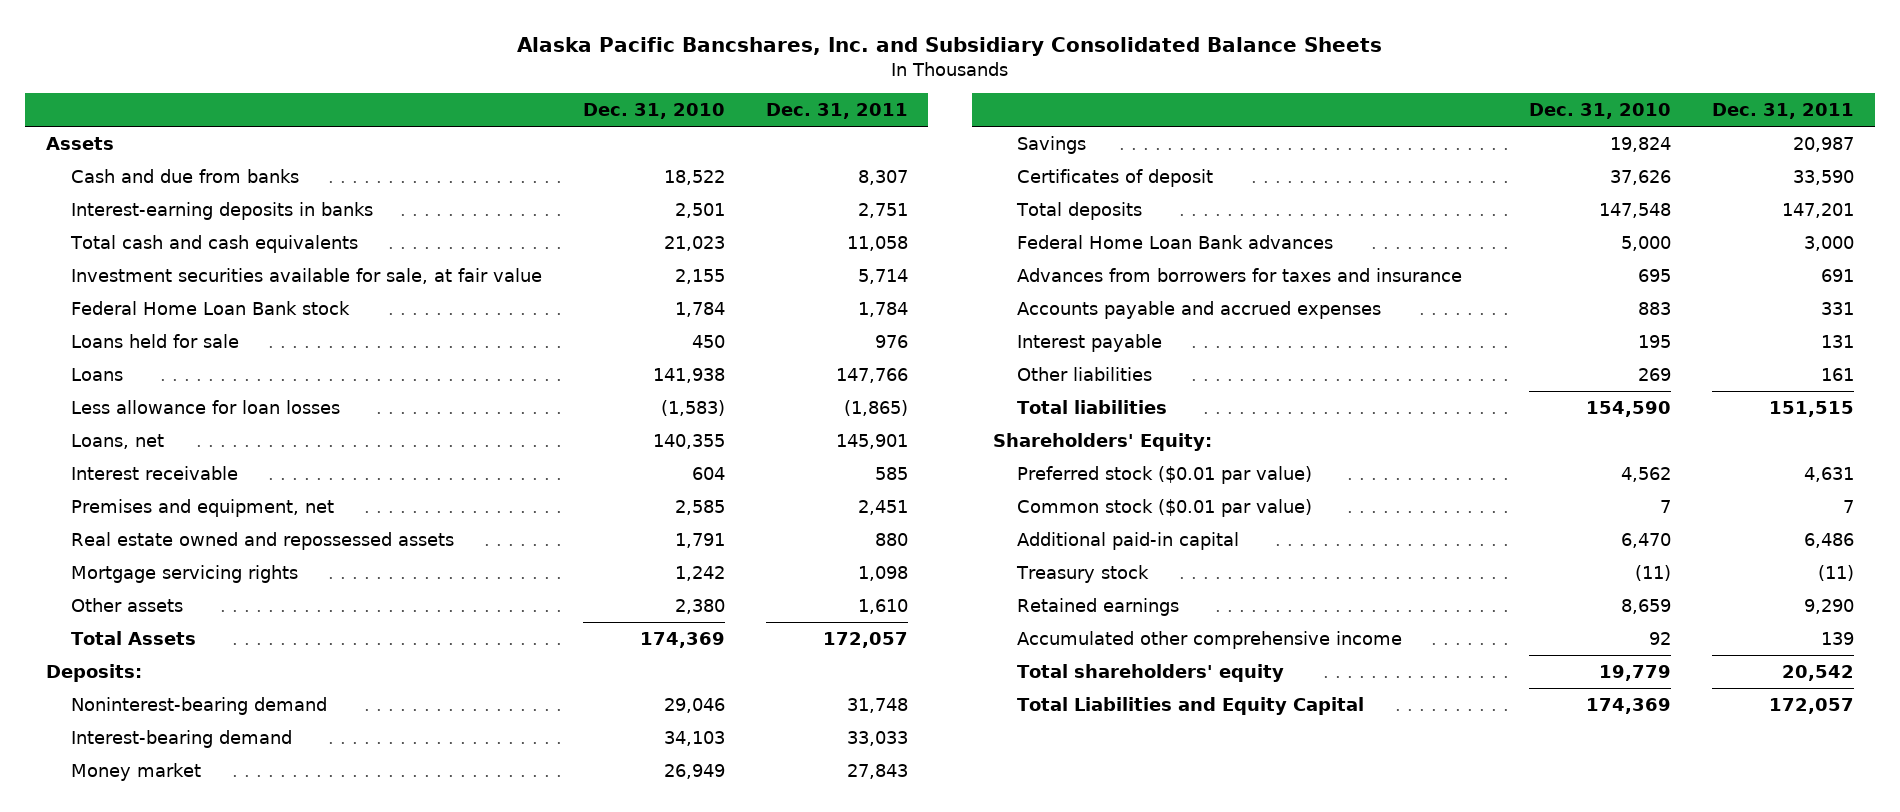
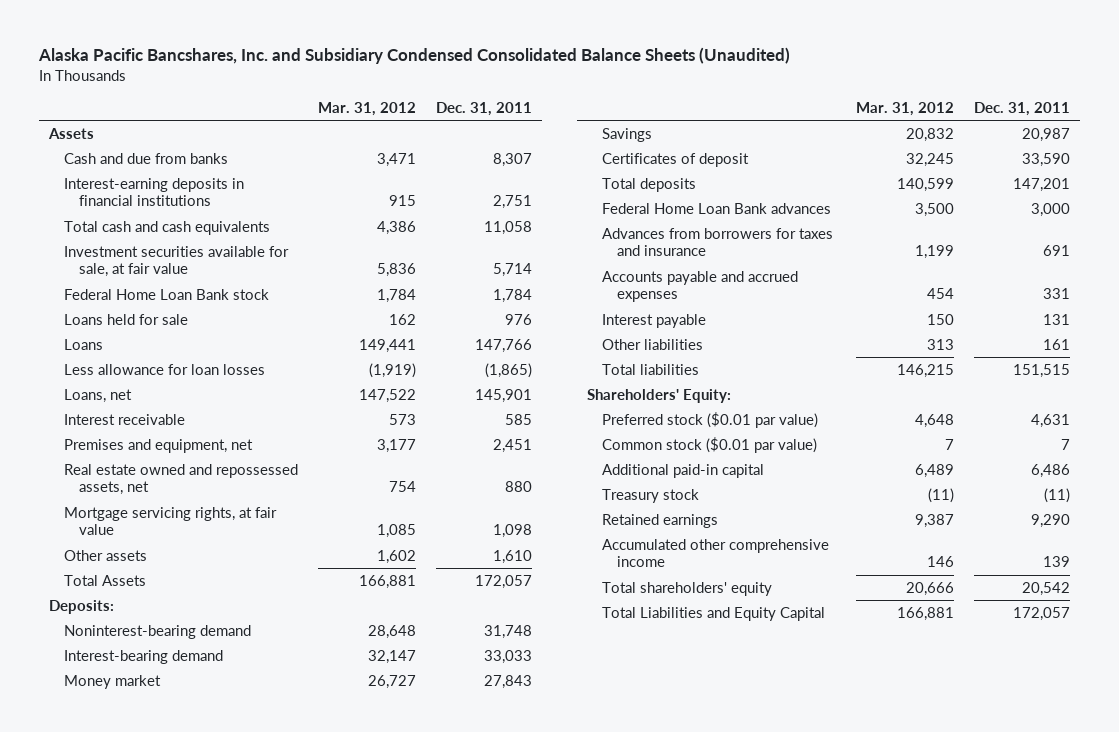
- Alaska Pacific Bancshares, Inc. and Subsidiary Consolidated Balance Sheets
+ Alaska Pacific Bancshares, Inc. and Subsidiary Condensed Consolidated Balance Sheets (Unaudited)
- | Dec. 31, 2010 | Dec. 31, 2011
+ | Mar. 31, 2012 | Dec. 31, 2011
- Interest-earning deposits in banks | 2,501 | 2,751
+ Interest-earning deposits in financial institutions | 915 | 2,751
- Real estate owned and repossessed assets | 1,791 | 880
- Mortgage servicing rights | 1,242 | 1,098
+ Real estate owned and repossessed assets, net | 754 | 880
+ Mortgage servicing rights, at fair value | 1,085 | 1,098

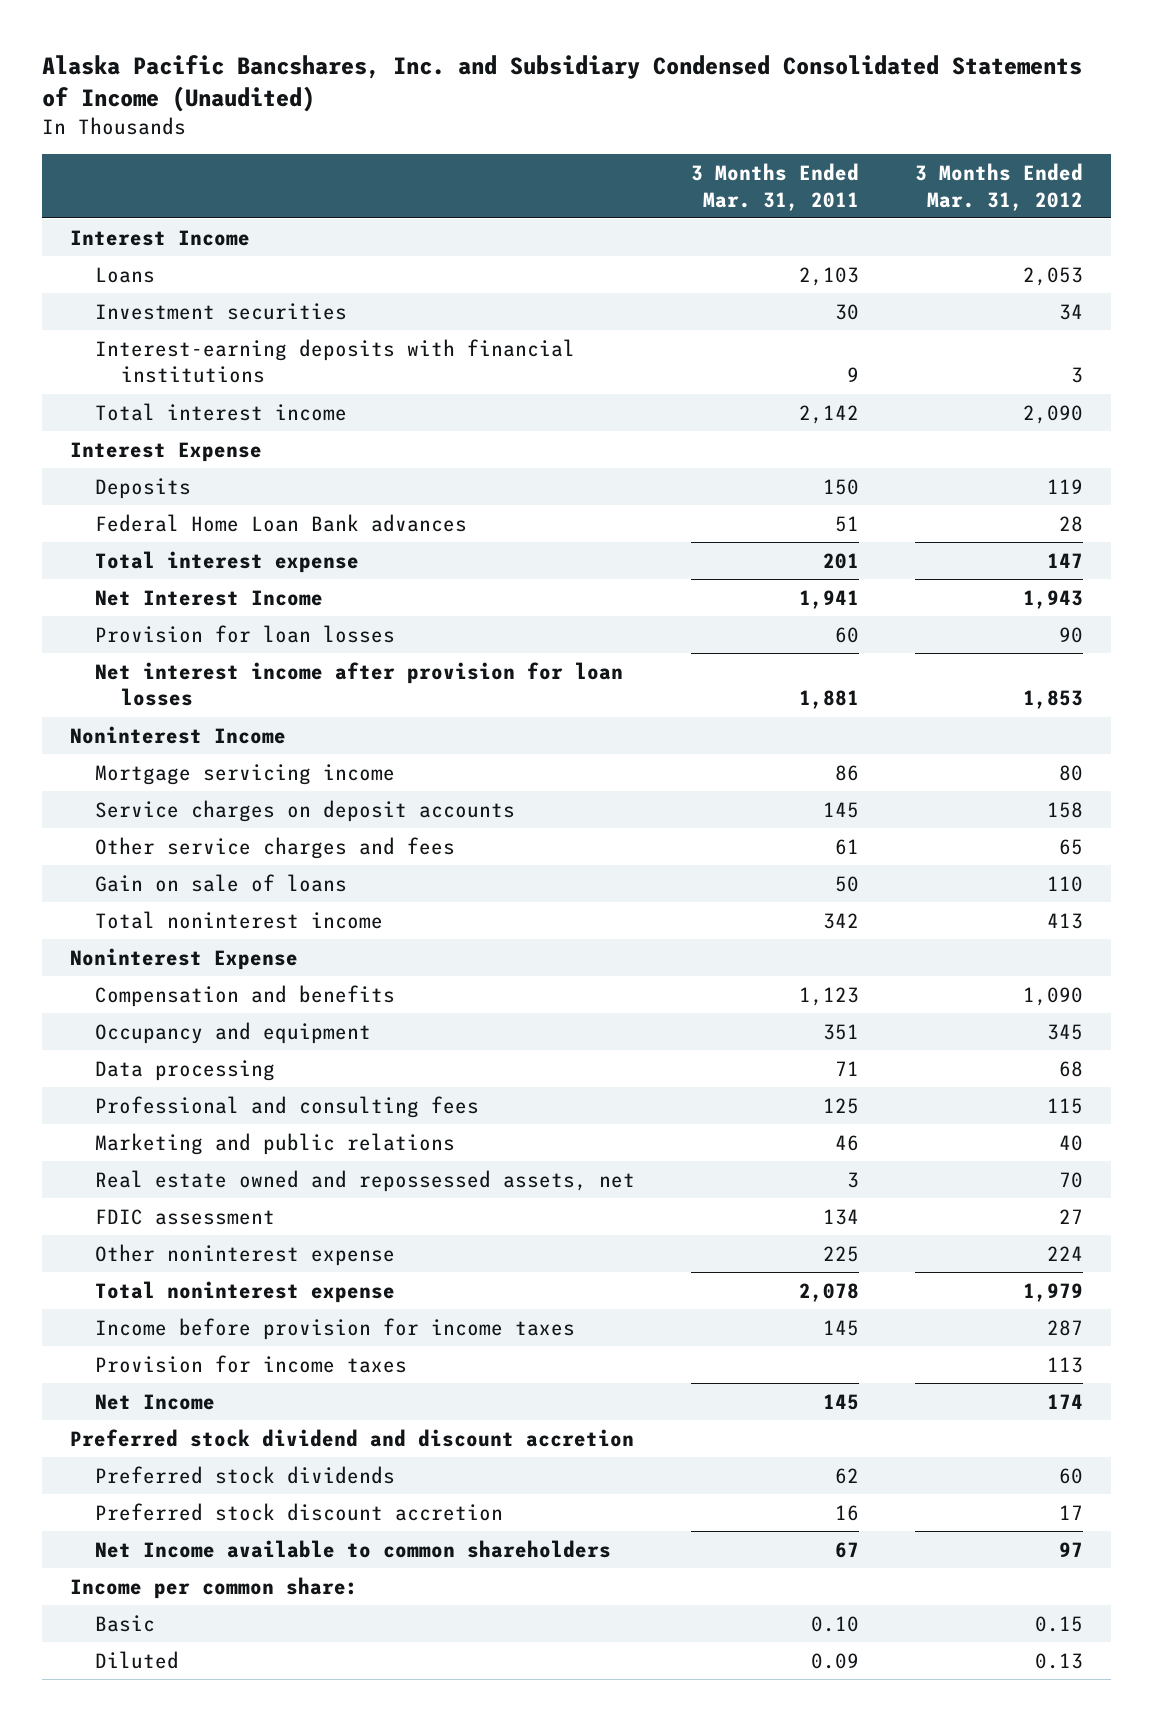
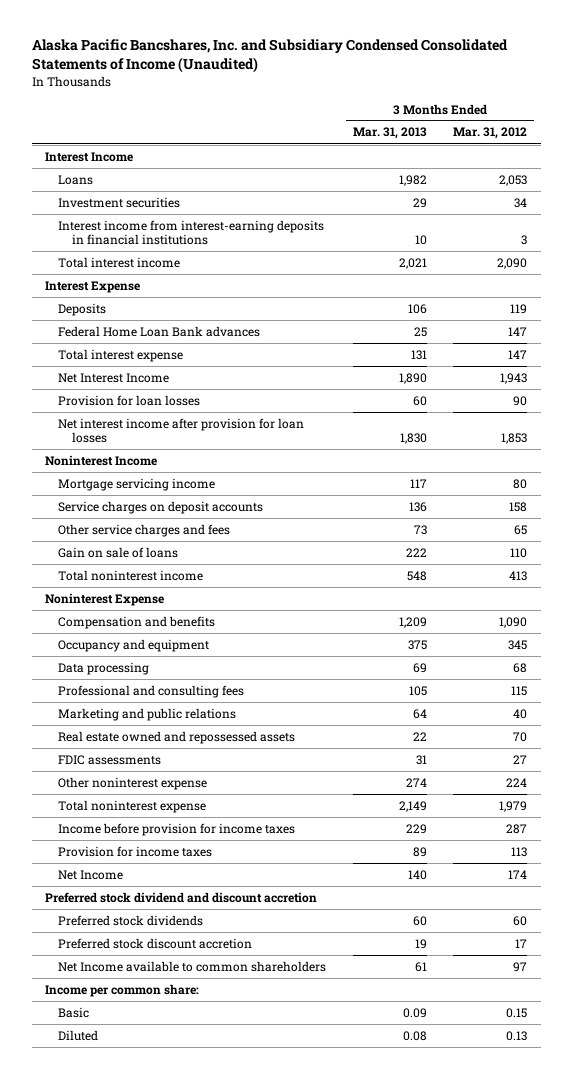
- | 3 Months Ended Mar. 31, 2011 | 3 Months Ended Mar. 31, 2012
+ | 3 Months Ended Mar. 31, 2013 | 3 Months Ended Mar. 31, 2012
- Interest-earning deposits with financial institutions | 9 | 3
+ Interest income from interest-earning deposits in financial institutions | 10 | 3
- Federal Home Loan Bank advances | 51 | 28
+ Federal Home Loan Bank advances | 25 | 147
- Real estate owned and repossessed assets, net | 3 | 70
- FDIC assessment | 134 | 27
+ Real estate owned and repossessed assets | 22 | 70
+ FDIC assessments | 31 | 27

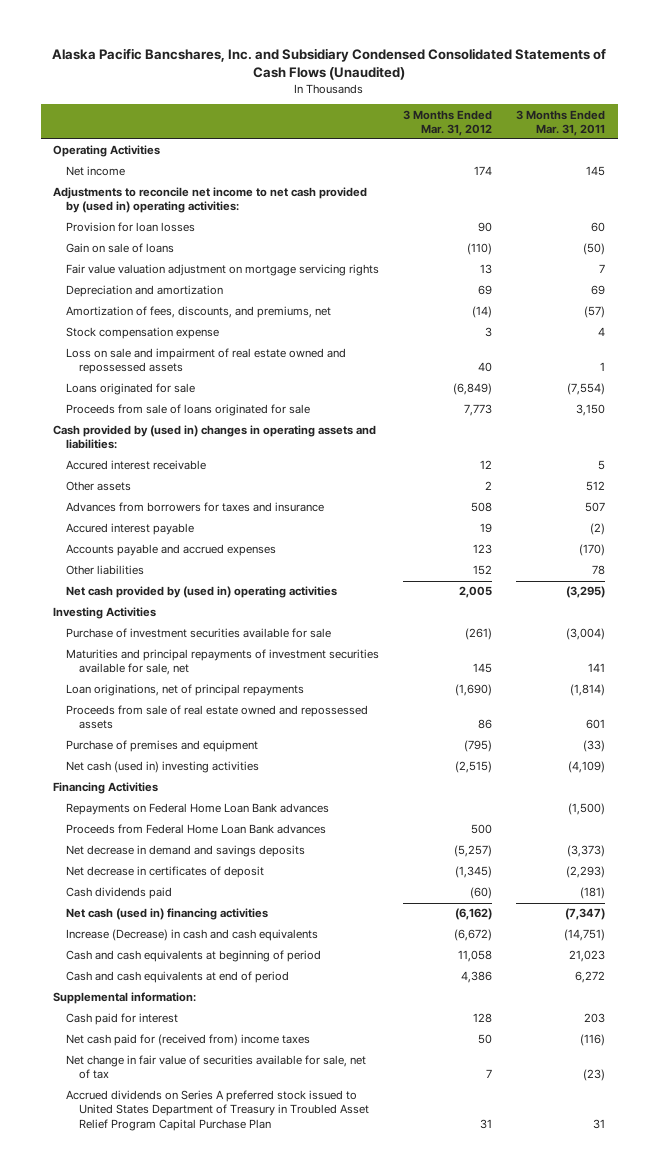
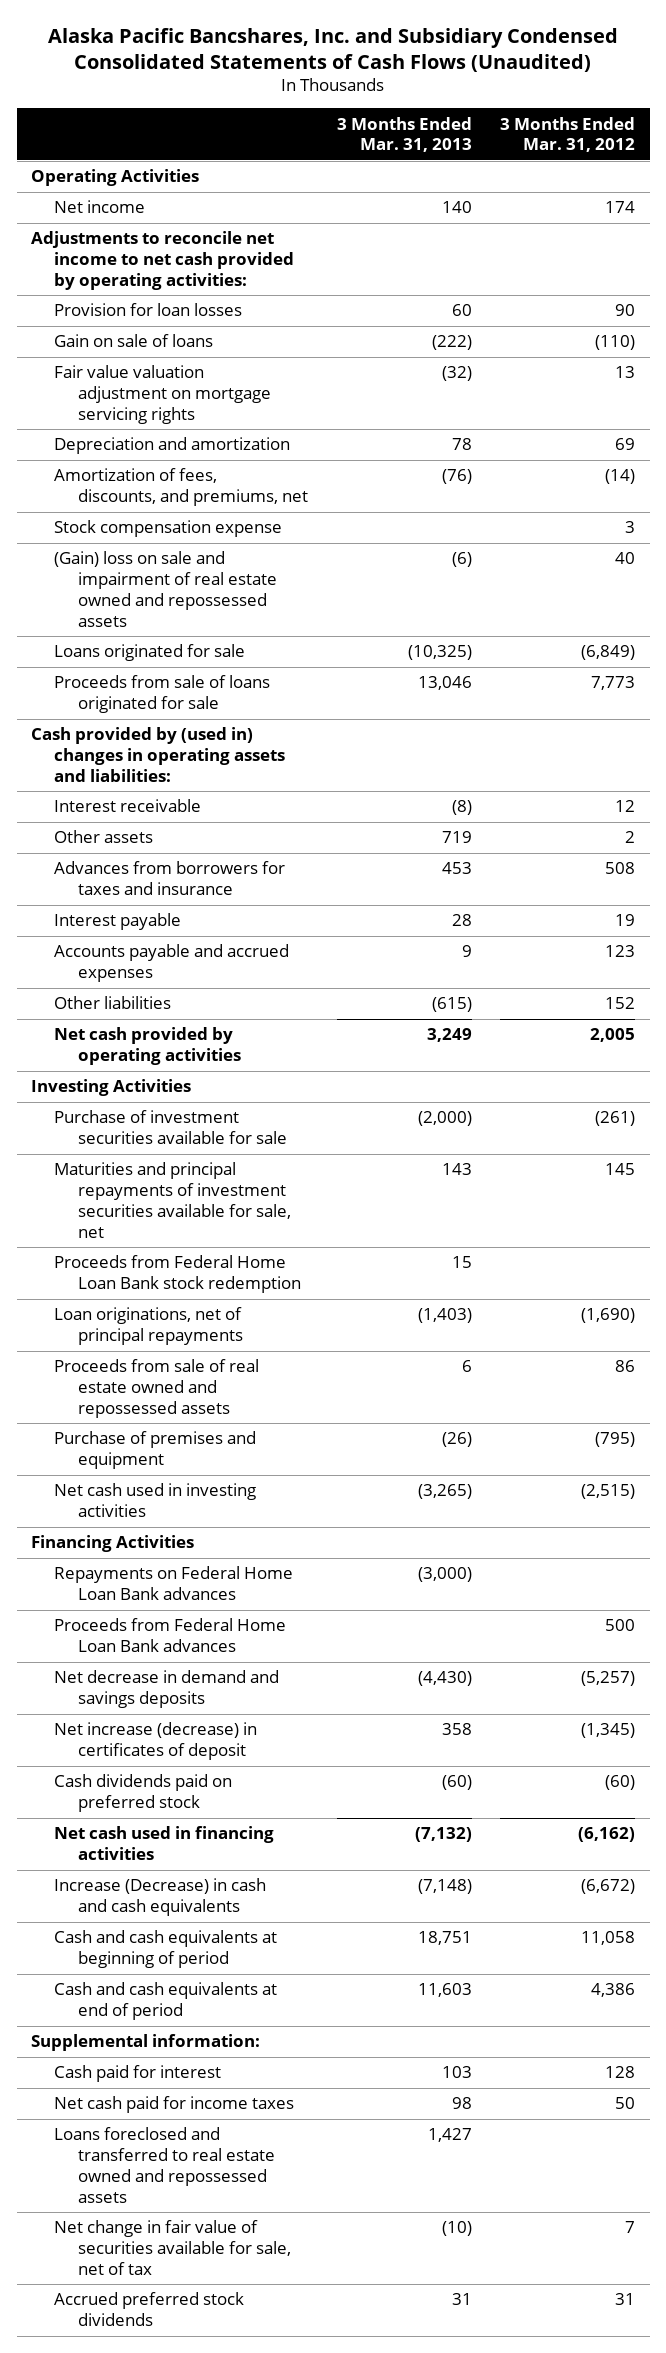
- | 3 Months Ended Mar. 31, 2012 | 3 Months Ended Mar. 31, 2011
+ | 3 Months Ended Mar. 31, 2013 | 3 Months Ended Mar. 31, 2012
- Adjustments to reconcile net income to net cash provided by (used in) operating activities:
+ Adjustments to reconcile net income to net cash provided by operating activities:
- Loss on sale and impairment of real estate owned and repossessed assets | 40 | 1
+ (Gain) loss on sale and impairment of real estate owned and repossessed assets | (6) | 40
- Accured interest receivable | 12 | 5
+ Interest receivable | (8) | 12
- Accured interest payable | 19 | (2)
+ Interest payable | 28 | 19
- Net cash provided by (used in) operating activities | 2,005 | (3,295)
+ Net cash provided by operating activities | 3,249 | 2,005
+ Proceeds from Federal Home Loan Bank stock redemption | 15 |
- Net cash (used in) investing activities | (2,515) | (4,109)
+ Net cash used in investing activities | (3,265) | (2,515)
- Net decrease in certificates of deposit | (1,345) | (2,293)
- Cash dividends paid | (60) | (181)
- Net cash (used in) financing activities | (6,162) | (7,347)
+ Net increase (decrease) in certificates of deposit | 358 | (1,345)
+ Cash dividends paid on preferred stock | (60) | (60)
+ Net cash used in financing activities | (7,132) | (6,162)
- Net cash paid for (received from) income taxes | 50 | (116)
+ Net cash paid for income taxes | 98 | 50
+ Loans foreclosed and transferred to real estate owned and repossessed assets | 1,427 |
- Accrued dividends on Series A preferred stock issued to United States Department of Treasury in Troubled Asset Relief Program Capital Purchase Plan | 31 | 31
+ Accrued preferred stock dividends | 31 | 31

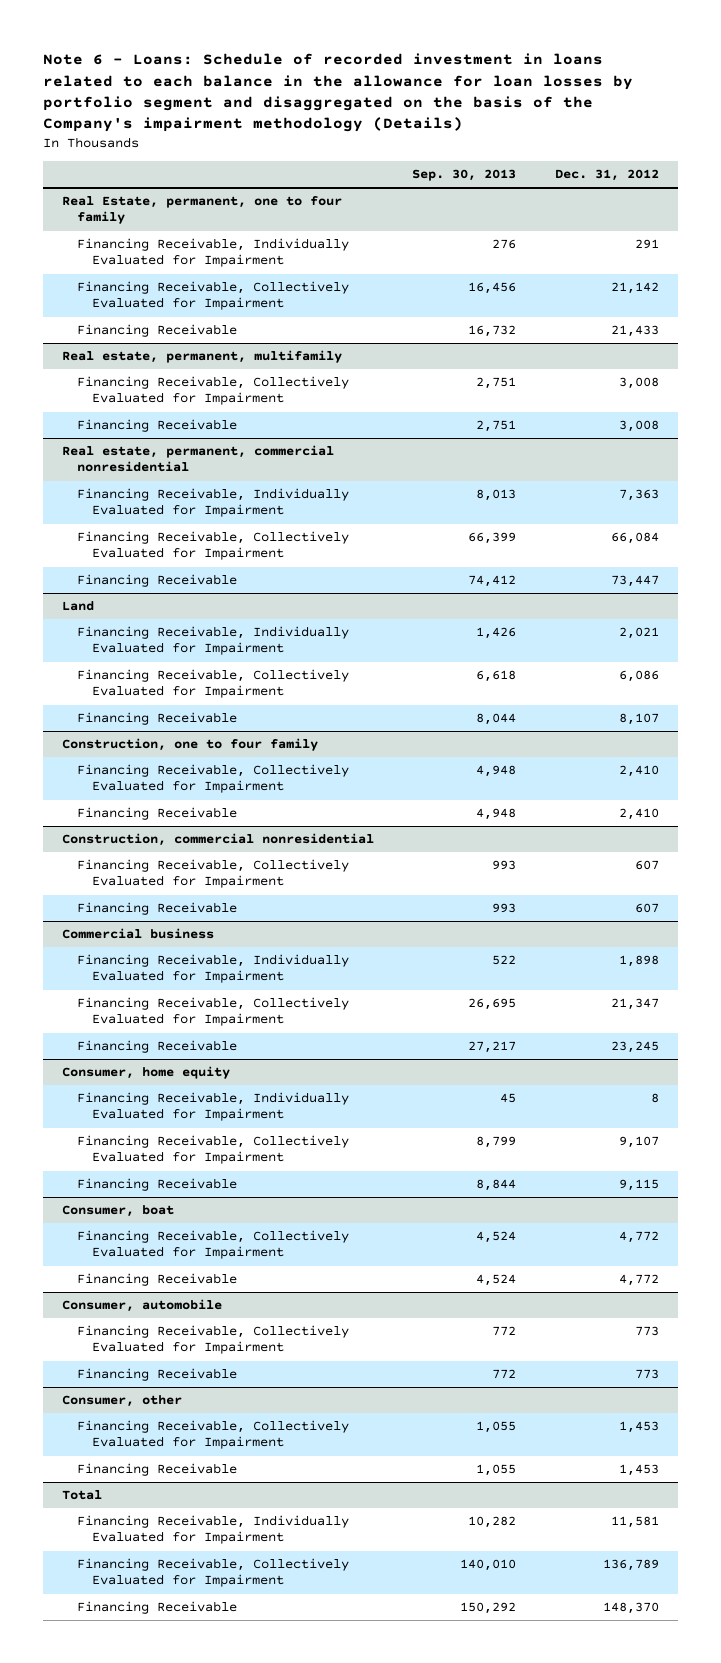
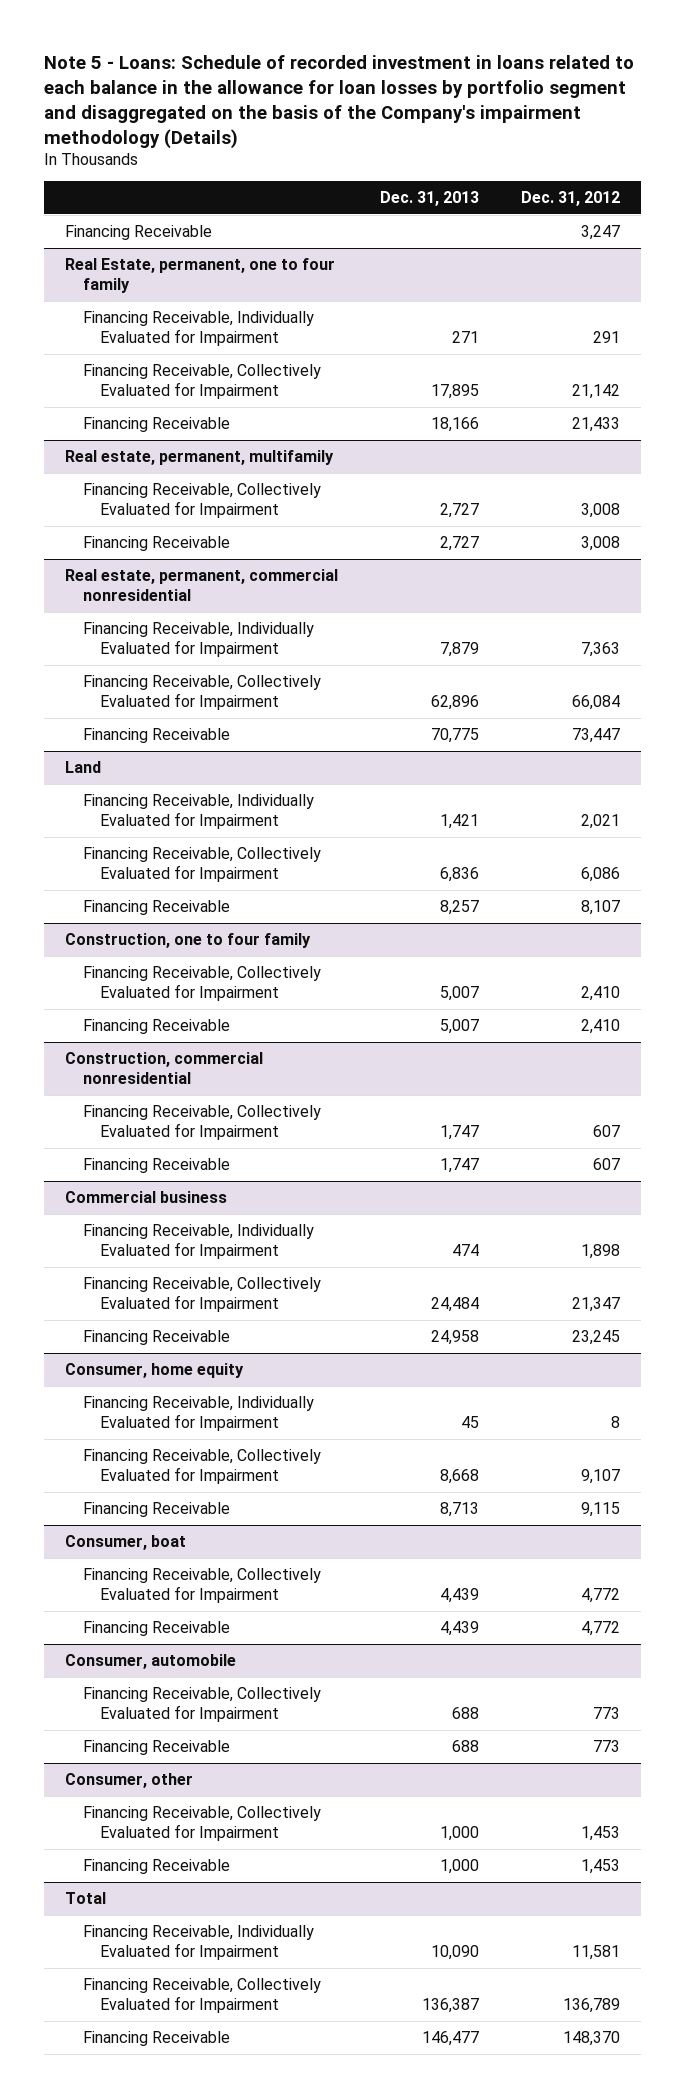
- Note 6 - Loans: Schedule of recorded investment in loans related to each balance in the allowance for loan losses by portfolio segment and disaggregated on the basis of the Company's impairment methodology (Details)
+ Note 5 - Loans: Schedule of recorded investment in loans related to each balance in the allowance for loan losses by portfolio segment and disaggregated on the basis of the Company's impairment methodology (Details)
- | Sep. 30, 2013 | Dec. 31, 2012
+ | Dec. 31, 2013 | Dec. 31, 2012
+ Financing Receivable | | 3,247

